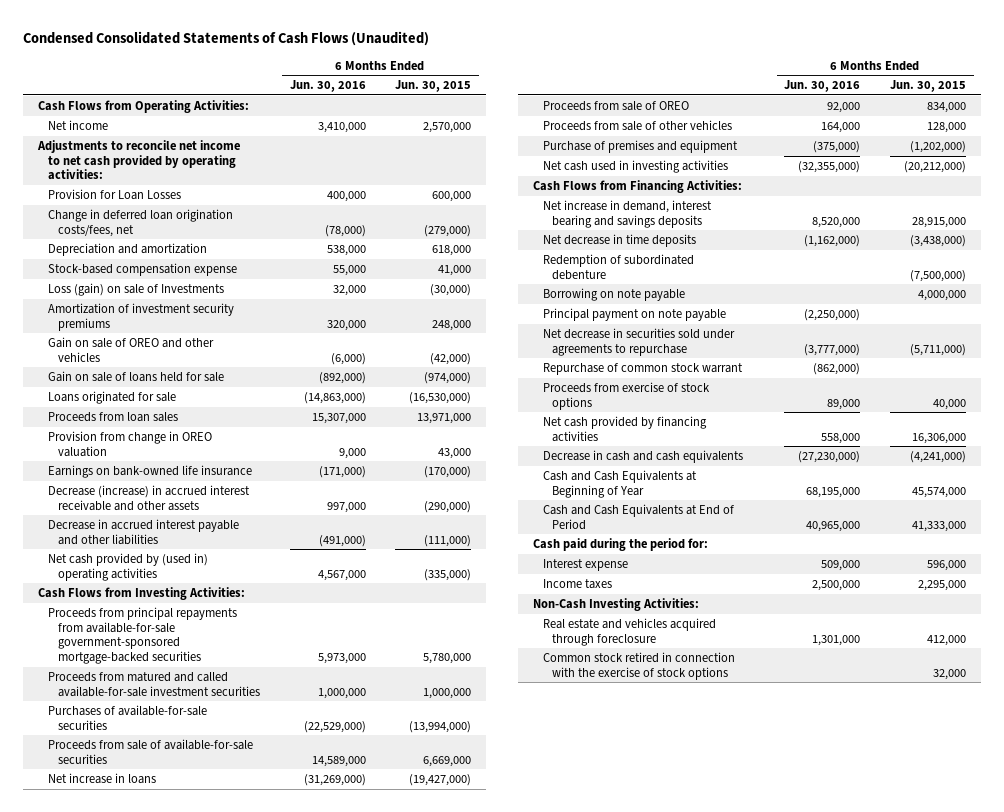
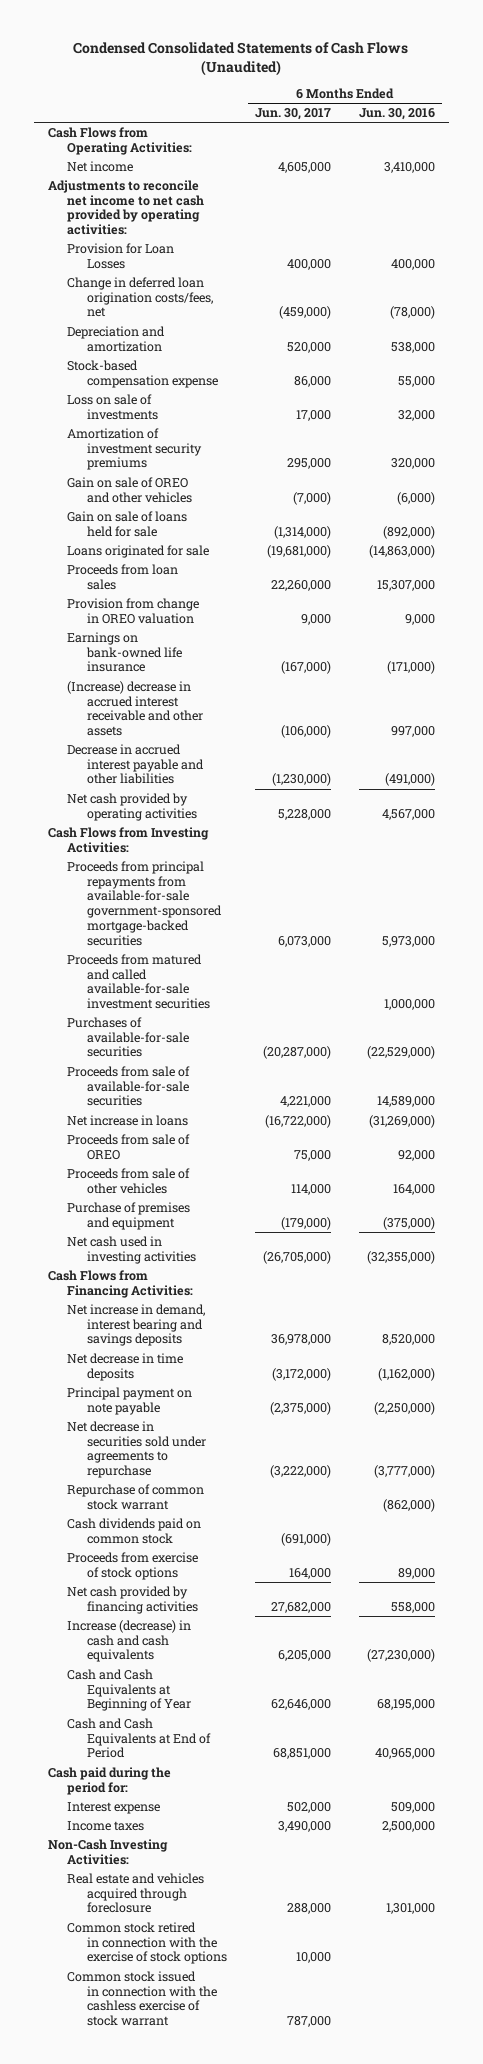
- | 6 Months Ended Jun. 30, 2016 | 6 Months Ended Jun. 30, 2015
+ | 6 Months Ended Jun. 30, 2017 | 6 Months Ended Jun. 30, 2016
- Loss (gain) on sale of Investments | 32,000 | (30,000)
+ Loss on sale of investments | 17,000 | 32,000
- Decrease (increase) in accrued interest receivable and other assets | 997,000 | (290,000)
+ (Increase) decrease in accrued interest receivable and other assets | (106,000) | 997,000
- Net cash provided by (used in) operating activities | 4,567,000 | (335,000)
+ Net cash provided by operating activities | 5,228,000 | 4,567,000
- Redemption of subordinated debenture | | (7,500,000)
- Borrowing on note payable | | 4,000,000
+ Cash dividends paid on common stock | (691,000) |
- Decrease in cash and cash equivalents | (27,230,000) | (4,241,000)
+ Increase (decrease) in cash and cash equivalents | 6,205,000 | (27,230,000)
+ Common stock issued in connection with the cashless exercise of stock warrant | 787,000 |

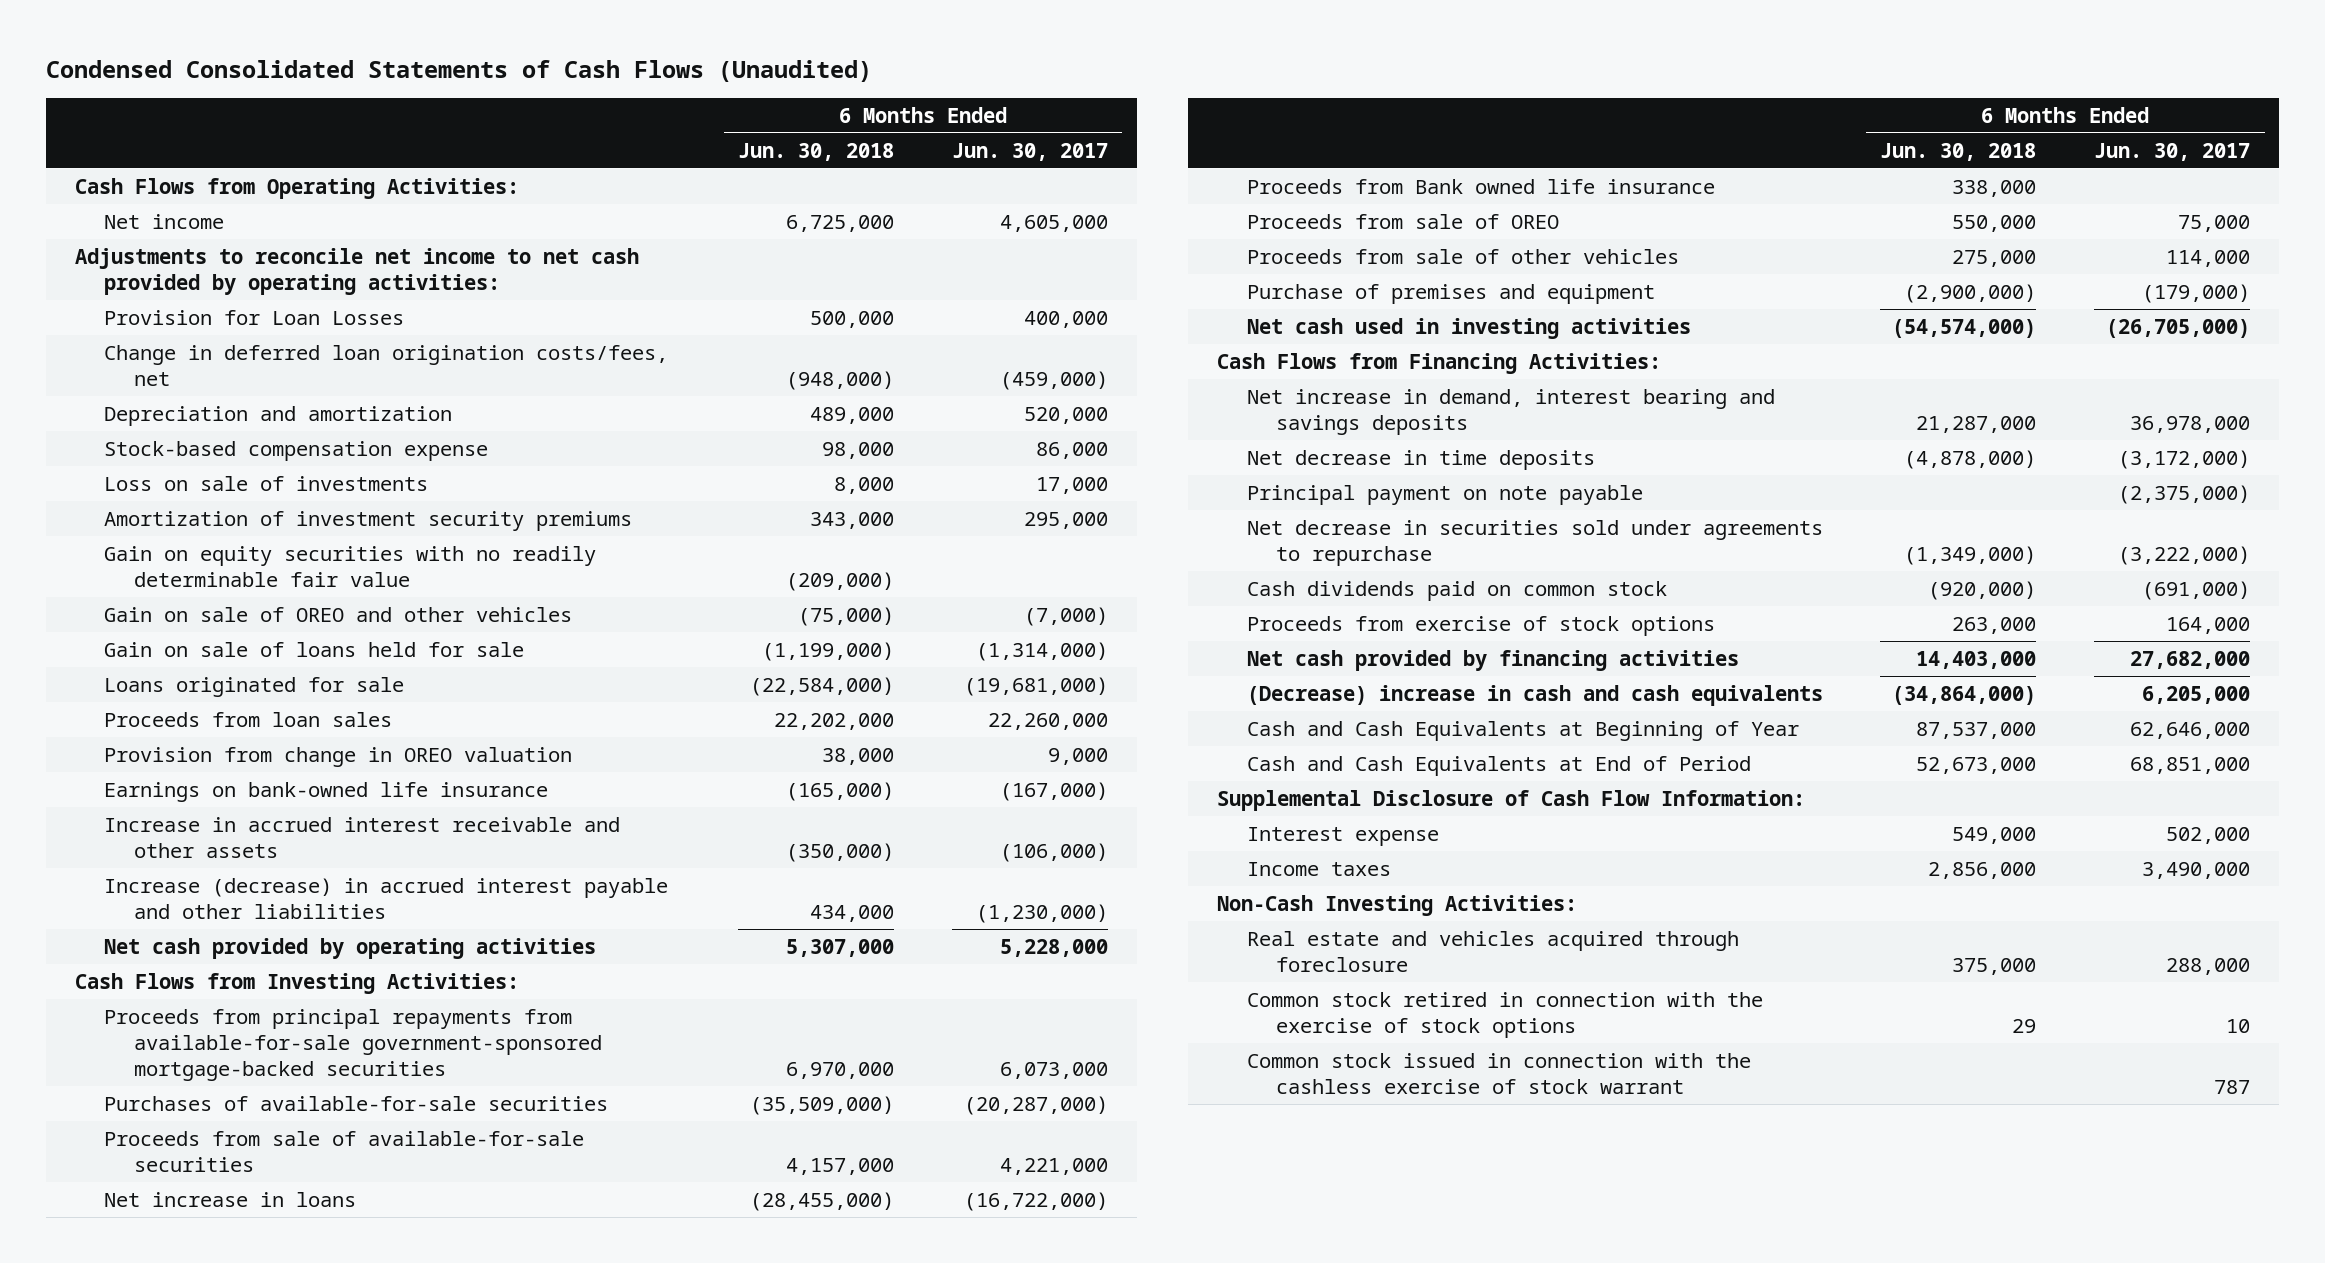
- | 6 Months Ended Jun. 30, 2017 | 6 Months Ended Jun. 30, 2016
+ | 6 Months Ended Jun. 30, 2018 | 6 Months Ended Jun. 30, 2017
+ Gain on equity securities with no readily determinable fair value | (209,000) |
- (Increase) decrease in accrued interest receivable and other assets | (106,000) | 997,000
- Decrease in accrued interest payable and other liabilities | (1,230,000) | (491,000)
+ Increase in accrued interest receivable and other assets | (350,000) | (106,000)
+ Increase (decrease) in accrued interest payable and other liabilities | 434,000 | (1,230,000)
- Proceeds from matured and called available-for-sale investment securities | | 1,000,000
+ Proceeds from Bank owned life insurance | 338,000 |
- Repurchase of common stock warrant | | (862,000)
- Increase (decrease) in cash and cash equivalents | 6,205,000 | (27,230,000)
+ (Decrease) increase in cash and cash equivalents | (34,864,000) | 6,205,000
- Cash paid during the period for:
+ Supplemental Disclosure of Cash Flow Information:
- Common stock retired in connection with the exercise of stock options | 10,000 |
- Common stock issued in connection with the cashless exercise of stock warrant | 787,000 |
+ Common stock retired in connection with the exercise of stock options | 29 | 10
+ Common stock issued in connection with the cashless exercise of stock warrant | | 787

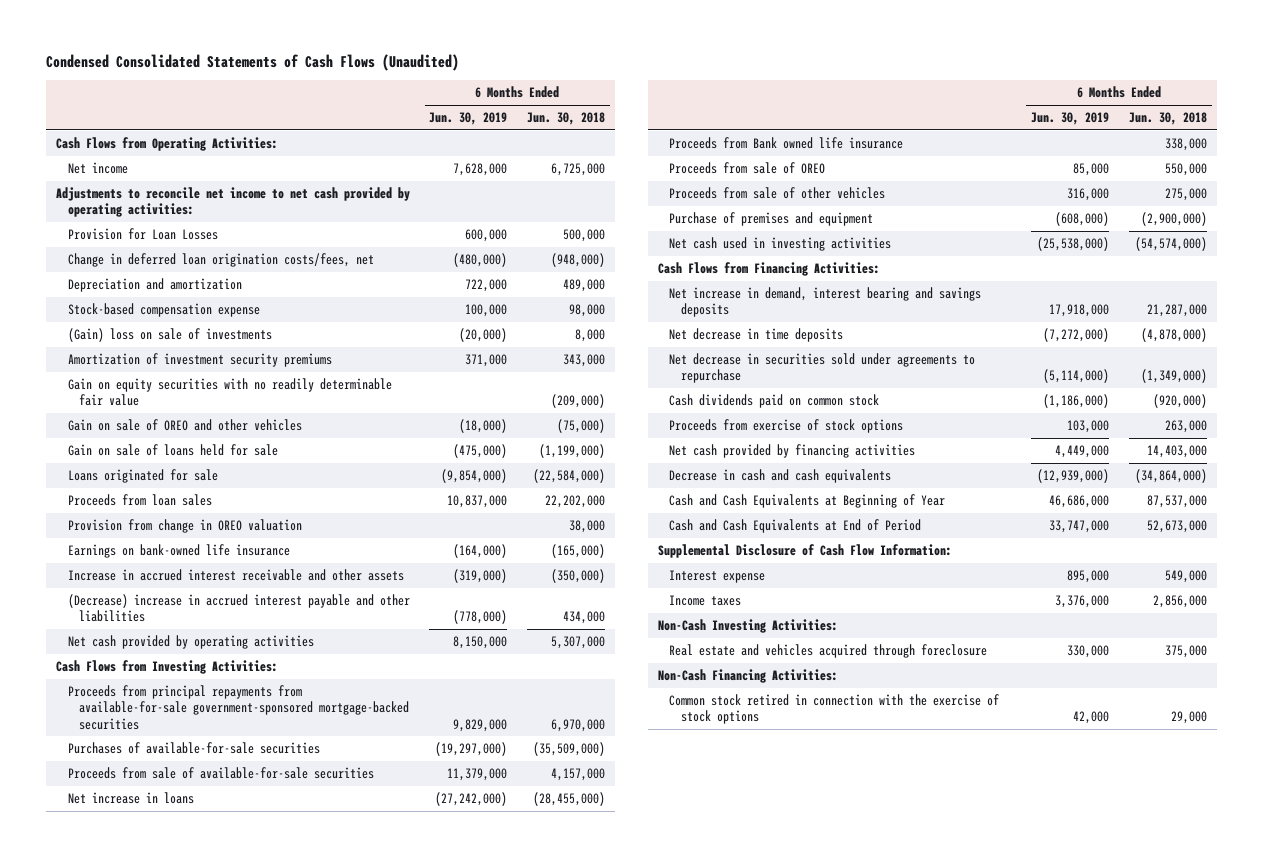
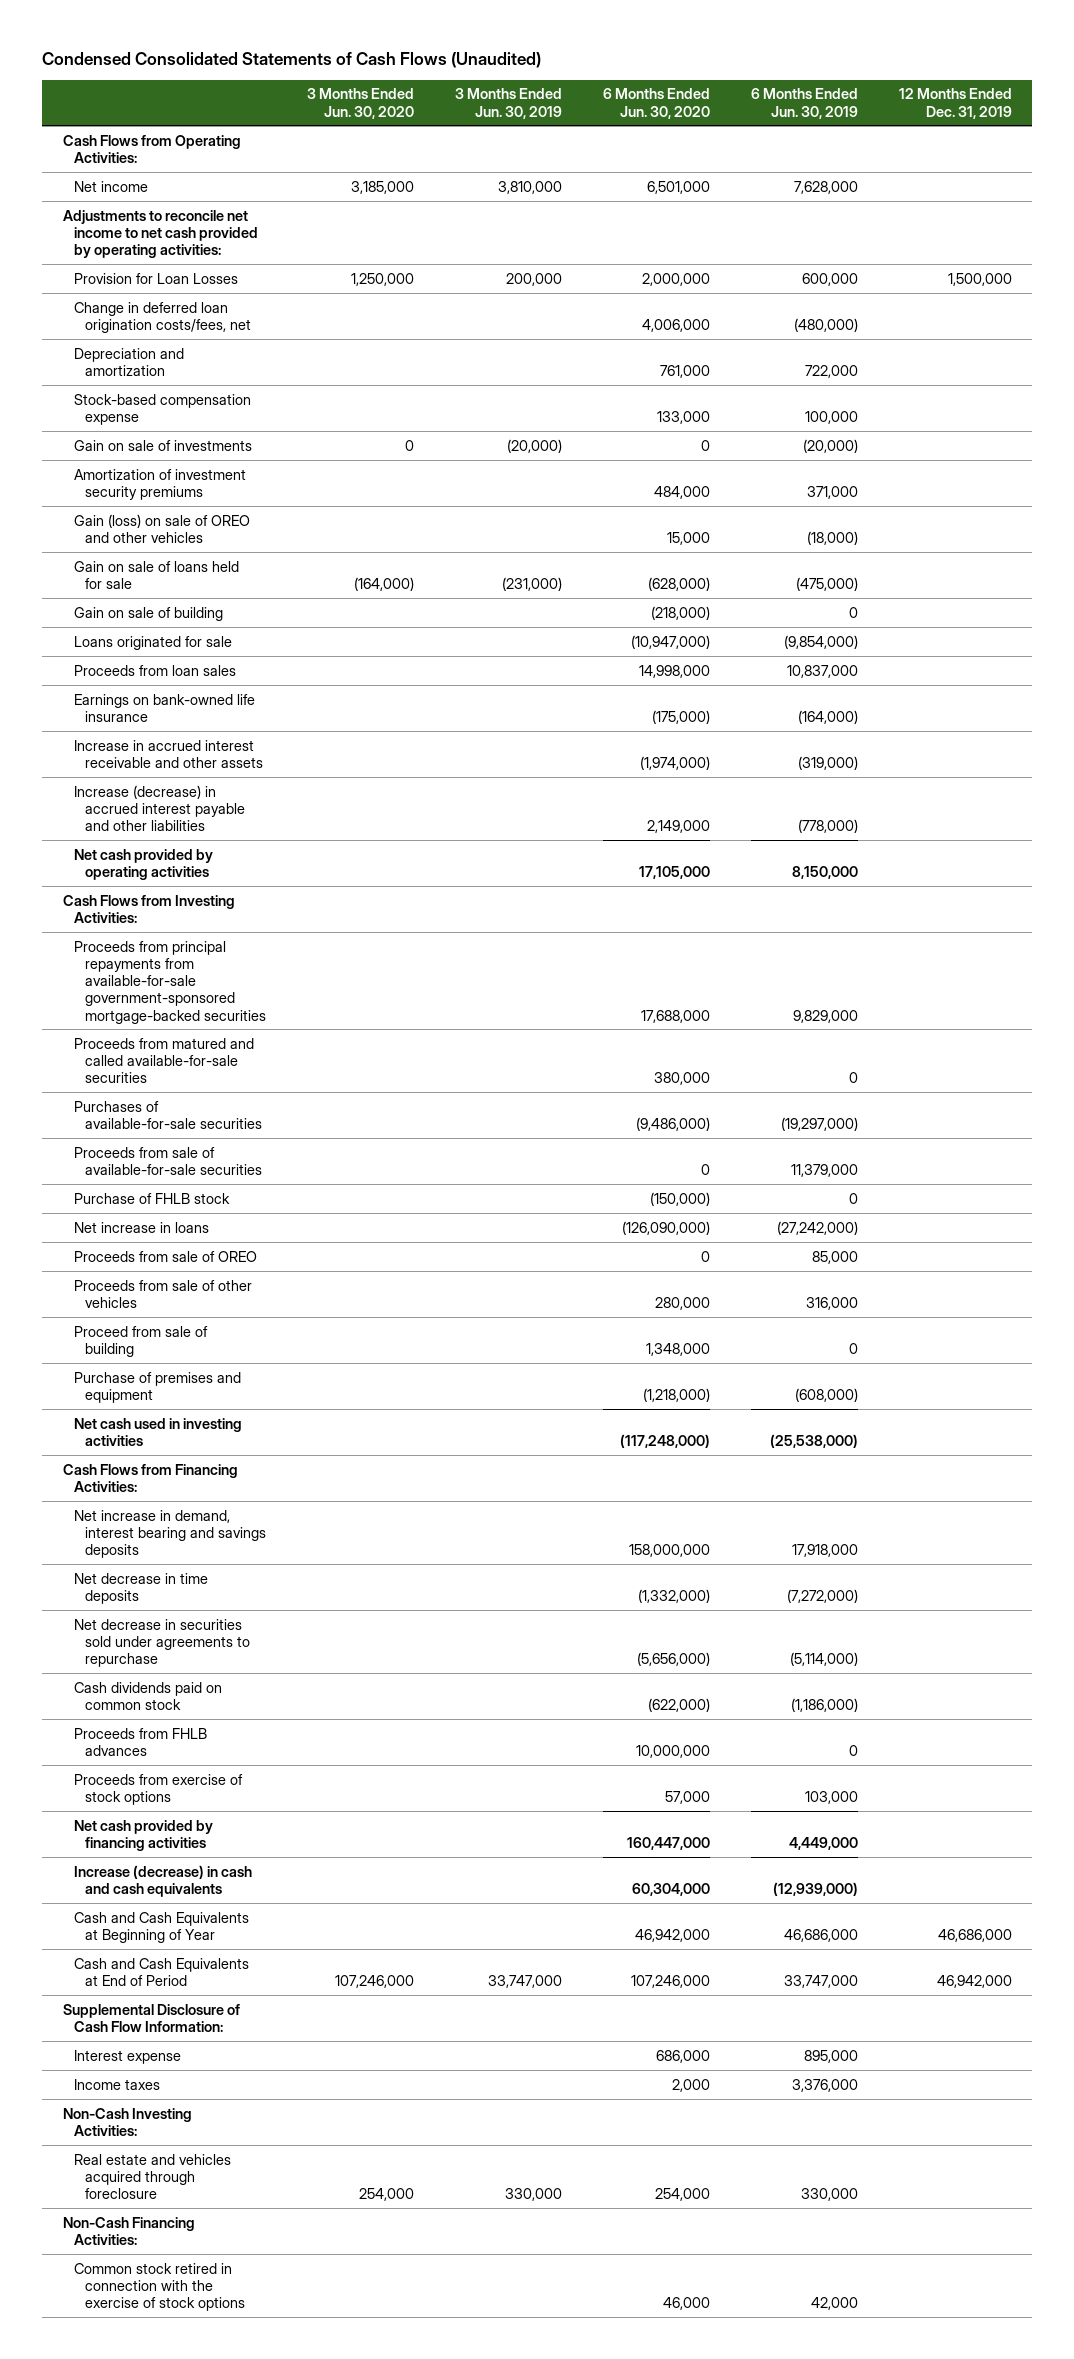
- | 6 Months Ended Jun. 30, 2019 | 6 Months Ended Jun. 30, 2018
+ | 3 Months Ended Jun. 30, 2020 | 3 Months Ended Jun. 30, 2019 | 6 Months Ended Jun. 30, 2020 | 6 Months Ended Jun. 30, 2019 | 12 Months Ended Dec. 31, 2019
- (Gain) loss on sale of investments | (20,000) | 8,000
+ Gain on sale of investments | 0 | (20,000) | 0 | (20,000) |
- Gain on equity securities with no readily determinable fair value | | (209,000)
- Gain on sale of OREO and other vehicles | (18,000) | (75,000)
+ Gain (loss) on sale of OREO and other vehicles | | | 15,000 | (18,000) |
+ Gain on sale of building | | | (218,000) | 0 |
- Provision from change in OREO valuation | | 38,000
- (Decrease) increase in accrued interest payable and other liabilities | (778,000) | 434,000
+ Increase (decrease) in accrued interest payable and other liabilities | | | 2,149,000 | (778,000) |
+ Proceeds from matured and called available-for-sale securities | | | 380,000 | 0 |
+ Purchase of FHLB stock | | | (150,000) | 0 |
- Proceeds from Bank owned life insurance | | 338,000
+ Proceed from sale of building | | | 1,348,000 | 0 |
+ Proceeds from FHLB advances | | | 10,000,000 | 0 |
- Decrease in cash and cash equivalents | (12,939,000) | (34,864,000)
+ Increase (decrease) in cash and cash equivalents | | | 60,304,000 | (12,939,000) |

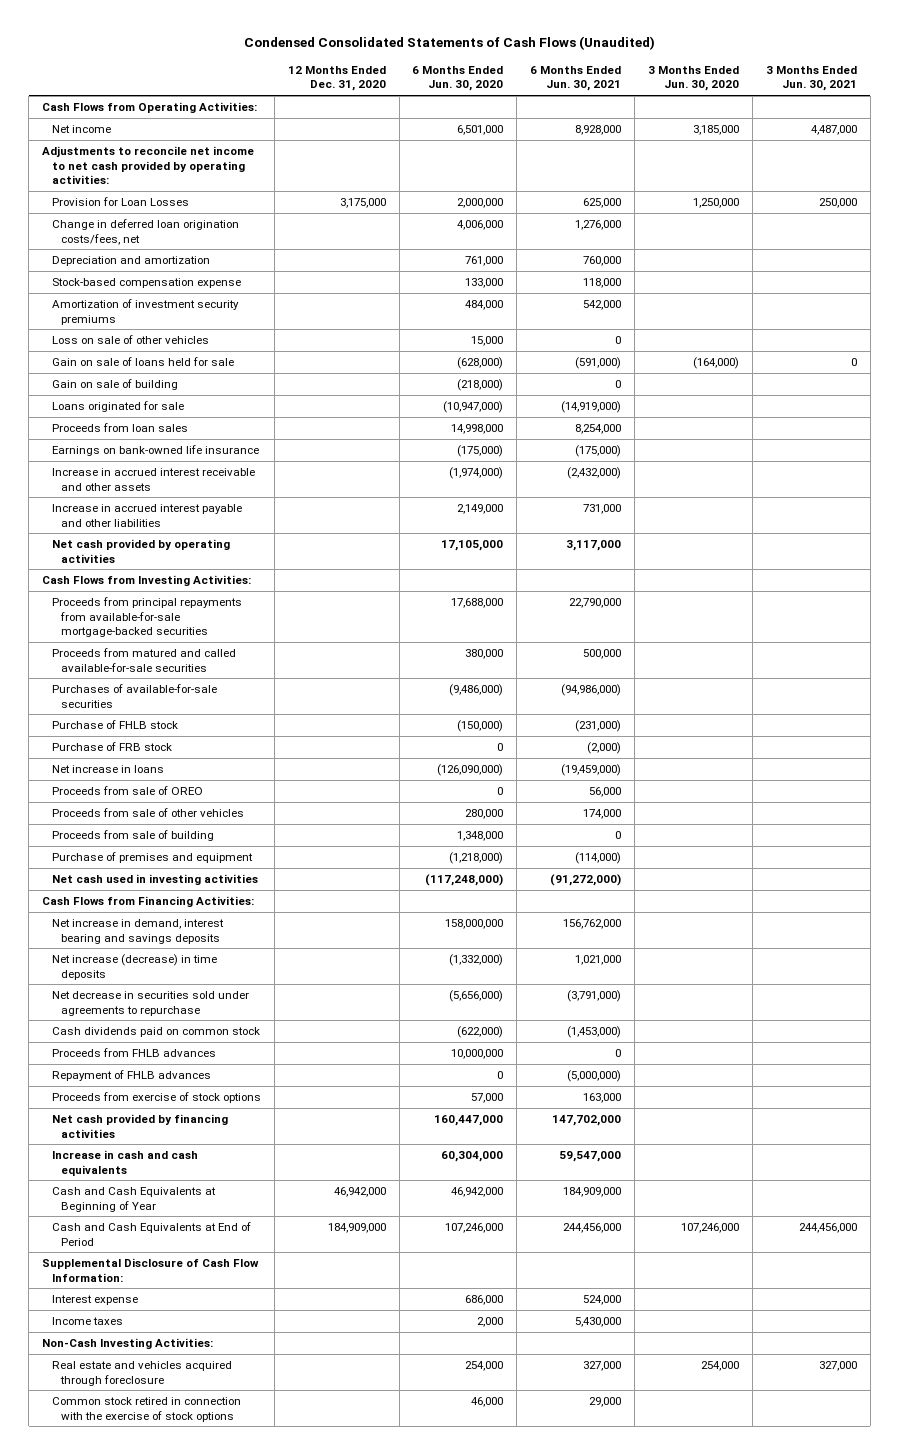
- | 3 Months Ended Jun. 30, 2020 | 3 Months Ended Jun. 30, 2019 | 6 Months Ended Jun. 30, 2020 | 6 Months Ended Jun. 30, 2019 | 12 Months Ended Dec. 31, 2019
+ | 12 Months Ended Dec. 31, 2020 | 6 Months Ended Jun. 30, 2020 | 6 Months Ended Jun. 30, 2021 | 3 Months Ended Jun. 30, 2020 | 3 Months Ended Jun. 30, 2021
- Gain on sale of investments | 0 | (20,000) | 0 | (20,000) |
- Gain (loss) on sale of OREO and other vehicles | | | 15,000 | (18,000) |
+ Loss on sale of other vehicles | | 15,000 | 0 | |
- Increase (decrease) in accrued interest payable and other liabilities | | | 2,149,000 | (778,000) |
+ Increase in accrued interest payable and other liabilities | | 2,149,000 | 731,000 | |
- Proceeds from principal repayments from available-for-sale government-sponsored mortgage-backed securities | | | 17,688,000 | 9,829,000 |
+ Proceeds from principal repayments from available-for-sale mortgage-backed securities | | 17,688,000 | 22,790,000 | |
- Proceeds from sale of available-for-sale securities | | | 0 | 11,379,000 |
+ Purchase of FRB stock | | 0 | (2,000) | |
- Proceed from sale of building | | | 1,348,000 | 0 |
+ Proceeds from sale of building | | 1,348,000 | 0 | |
- Net decrease in time deposits | | | (1,332,000) | (7,272,000) |
+ Net increase (decrease) in time deposits | | (1,332,000) | 1,021,000 | |
+ Repayment of FHLB advances | | 0 | (5,000,000) | |
- Increase (decrease) in cash and cash equivalents | | | 60,304,000 | (12,939,000) |
+ Increase in cash and cash equivalents | | 60,304,000 | 59,547,000 | |
- Non-Cash Financing Activities:

